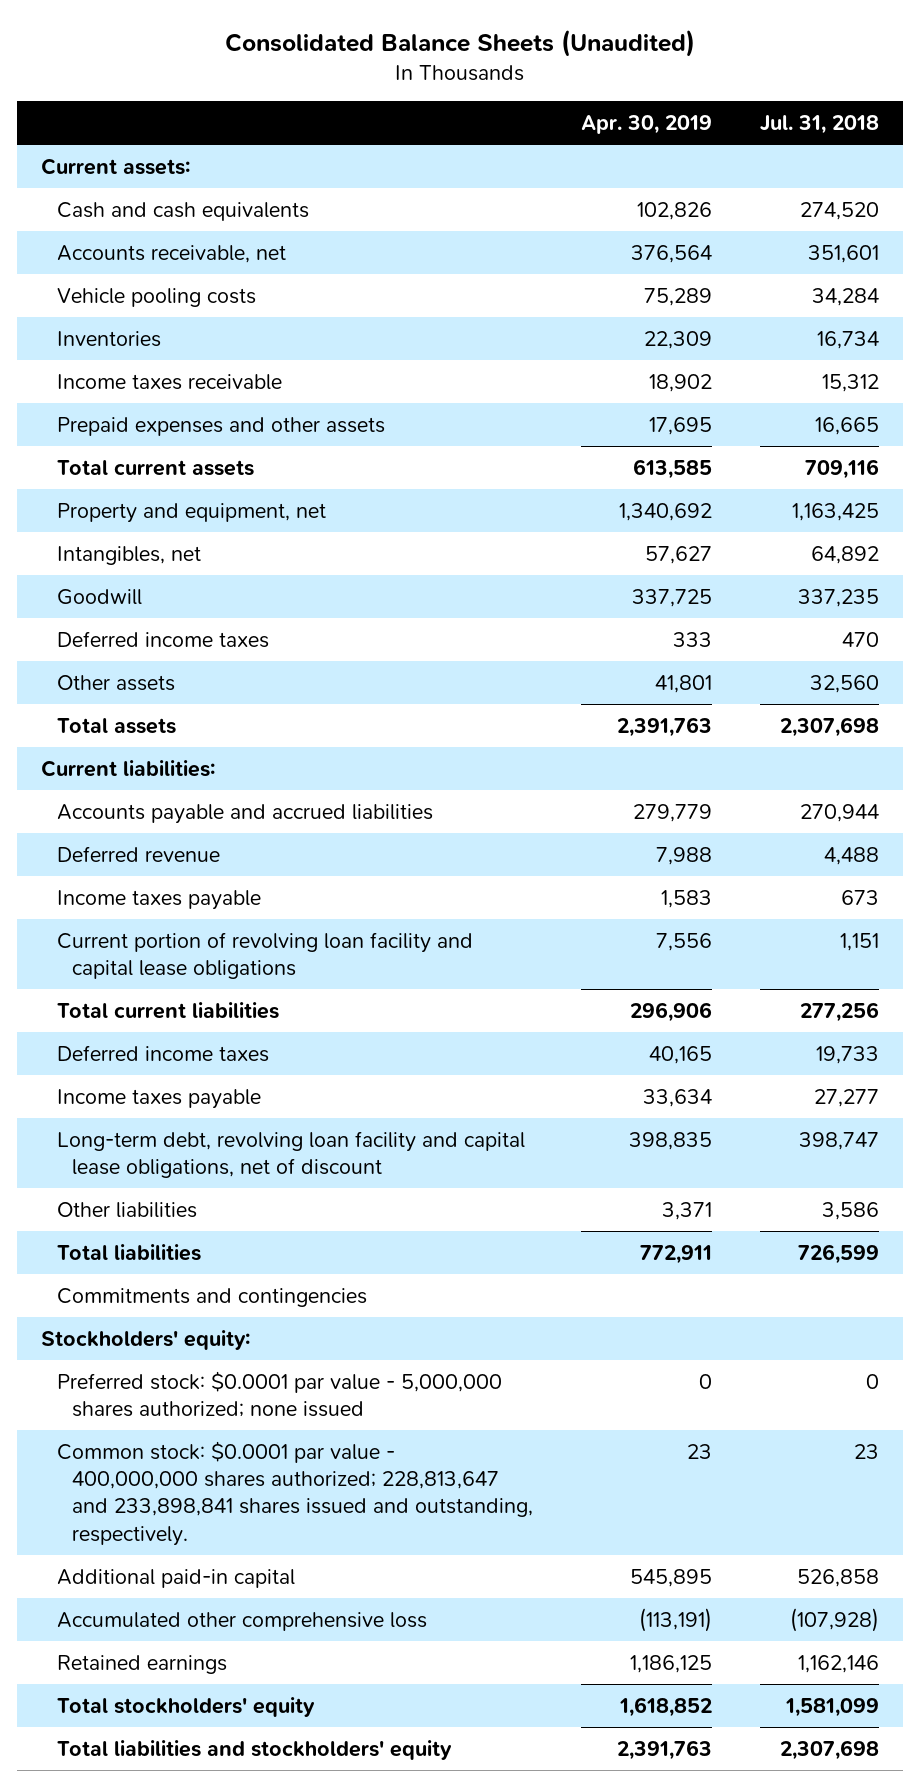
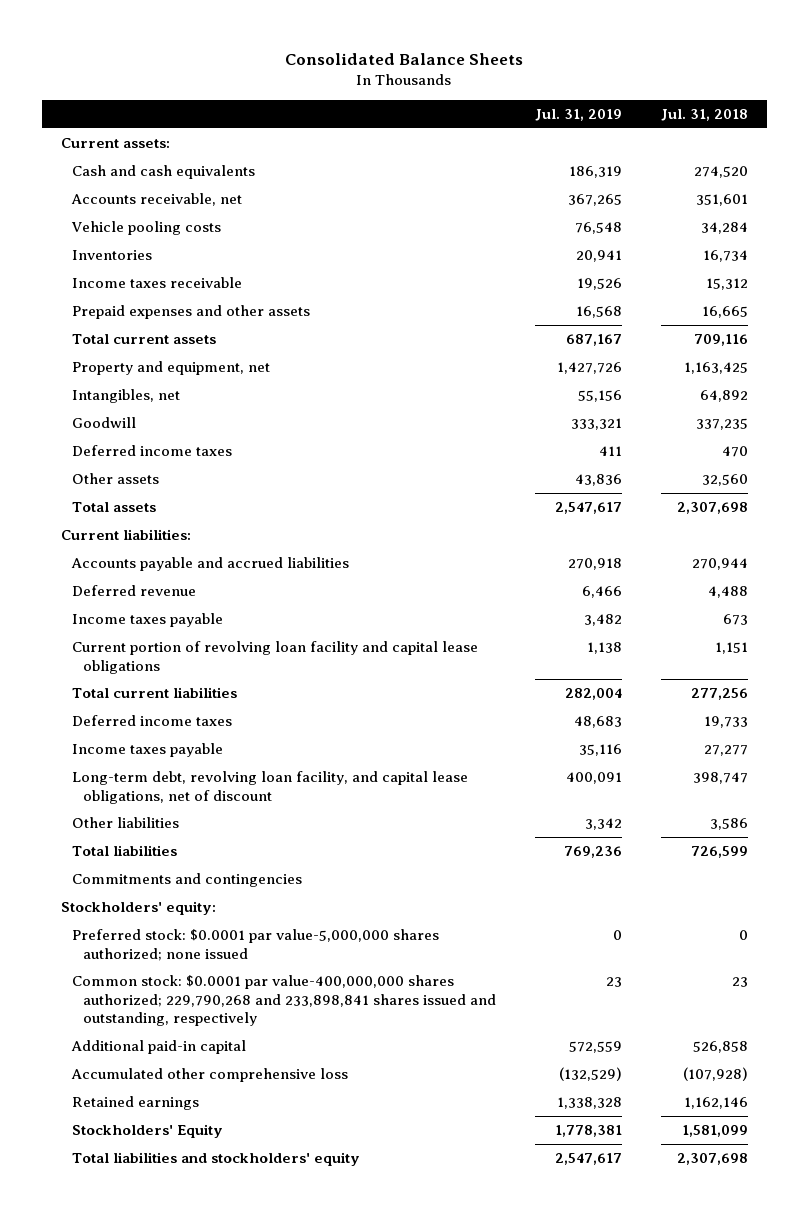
- Consolidated Balance Sheets (Unaudited)
+ Consolidated Balance Sheets
- | Apr. 30, 2019 | Jul. 31, 2018
+ | Jul. 31, 2019 | Jul. 31, 2018
- Long-term debt, revolving loan facility and capital lease obligations, net of discount | 398,835 | 398,747
+ Long-term debt, revolving loan facility, and capital lease obligations, net of discount | 400,091 | 398,747
- Preferred stock: $0.0001 par value - 5,000,000 shares authorized; none issued | 0 | 0
- Common stock: $0.0001 par value - 400,000,000 shares authorized; 228,813,647 and 233,898,841 shares issued and outstanding, respectively. | 23 | 23
+ Preferred stock: $0.0001 par value-5,000,000 shares authorized; none issued | 0 | 0
+ Common stock: $0.0001 par value-400,000,000 shares authorized; 229,790,268 and 233,898,841 shares issued and outstanding, respectively | 23 | 23
- Total stockholders' equity | 1,618,852 | 1,581,099
+ Stockholders' Equity | 1,778,381 | 1,581,099

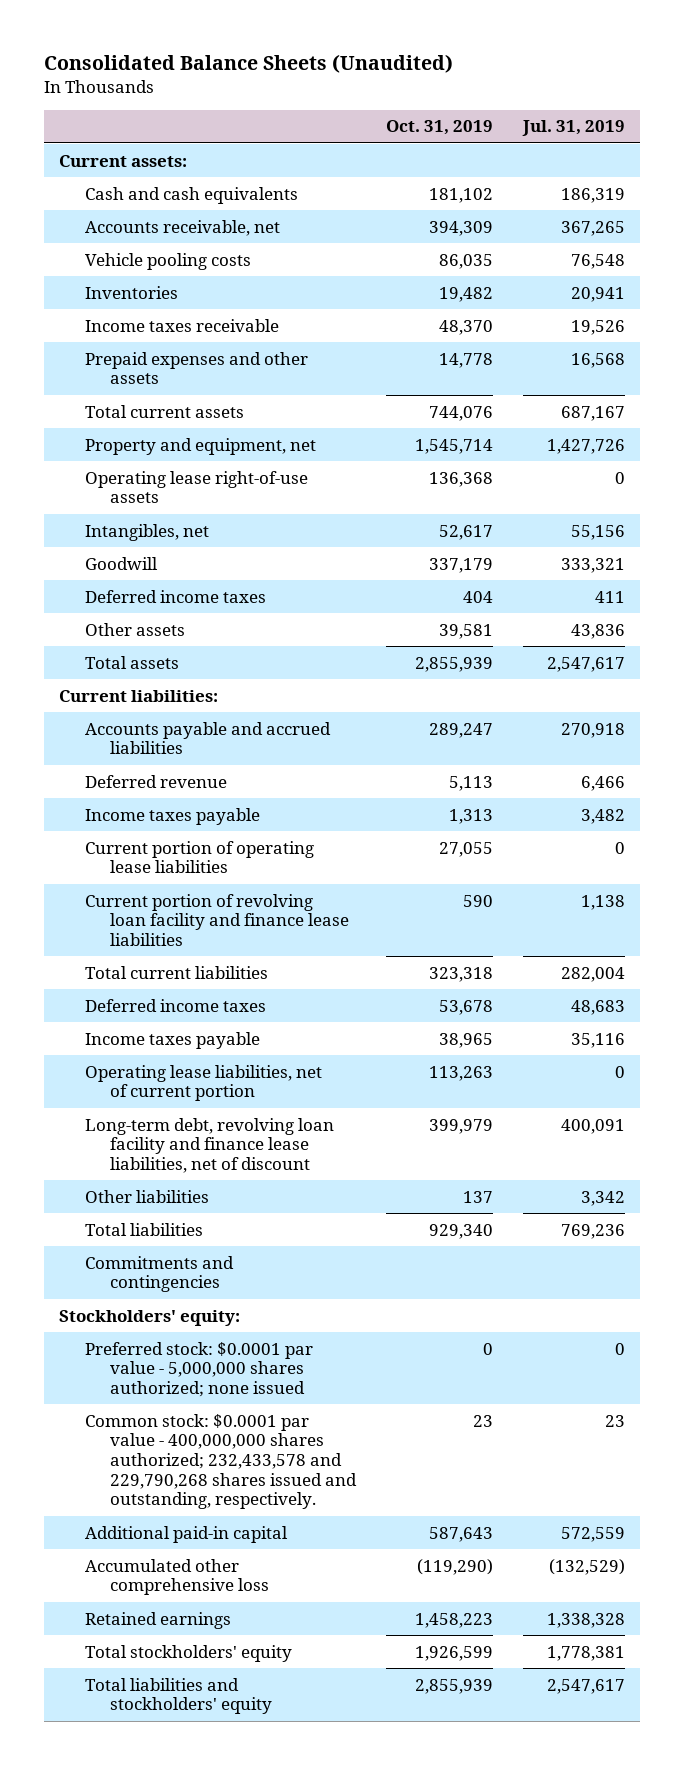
- Consolidated Balance Sheets
+ Consolidated Balance Sheets (Unaudited)
- | Jul. 31, 2019 | Jul. 31, 2018
+ | Oct. 31, 2019 | Jul. 31, 2019
+ Operating lease right-of-use assets | 136,368 | 0
- Current portion of revolving loan facility and capital lease obligations | 1,138 | 1,151
+ Current portion of operating lease liabilities | 27,055 | 0
+ Current portion of revolving loan facility and finance lease liabilities | 590 | 1,138
- Long-term debt, revolving loan facility, and capital lease obligations, net of discount | 400,091 | 398,747
+ Operating lease liabilities, net of current portion | 113,263 | 0
+ Long-term debt, revolving loan facility and finance lease liabilities, net of discount | 399,979 | 400,091
- Preferred stock: $0.0001 par value-5,000,000 shares authorized; none issued | 0 | 0
- Common stock: $0.0001 par value-400,000,000 shares authorized; 229,790,268 and 233,898,841 shares issued and outstanding, respectively | 23 | 23
+ Preferred stock: $0.0001 par value - 5,000,000 shares authorized; none issued | 0 | 0
+ Common stock: $0.0001 par value - 400,000,000 shares authorized; 232,433,578 and 229,790,268 shares issued and outstanding, respectively. | 23 | 23
- Stockholders' Equity | 1,778,381 | 1,581,099
+ Total stockholders' equity | 1,926,599 | 1,778,381

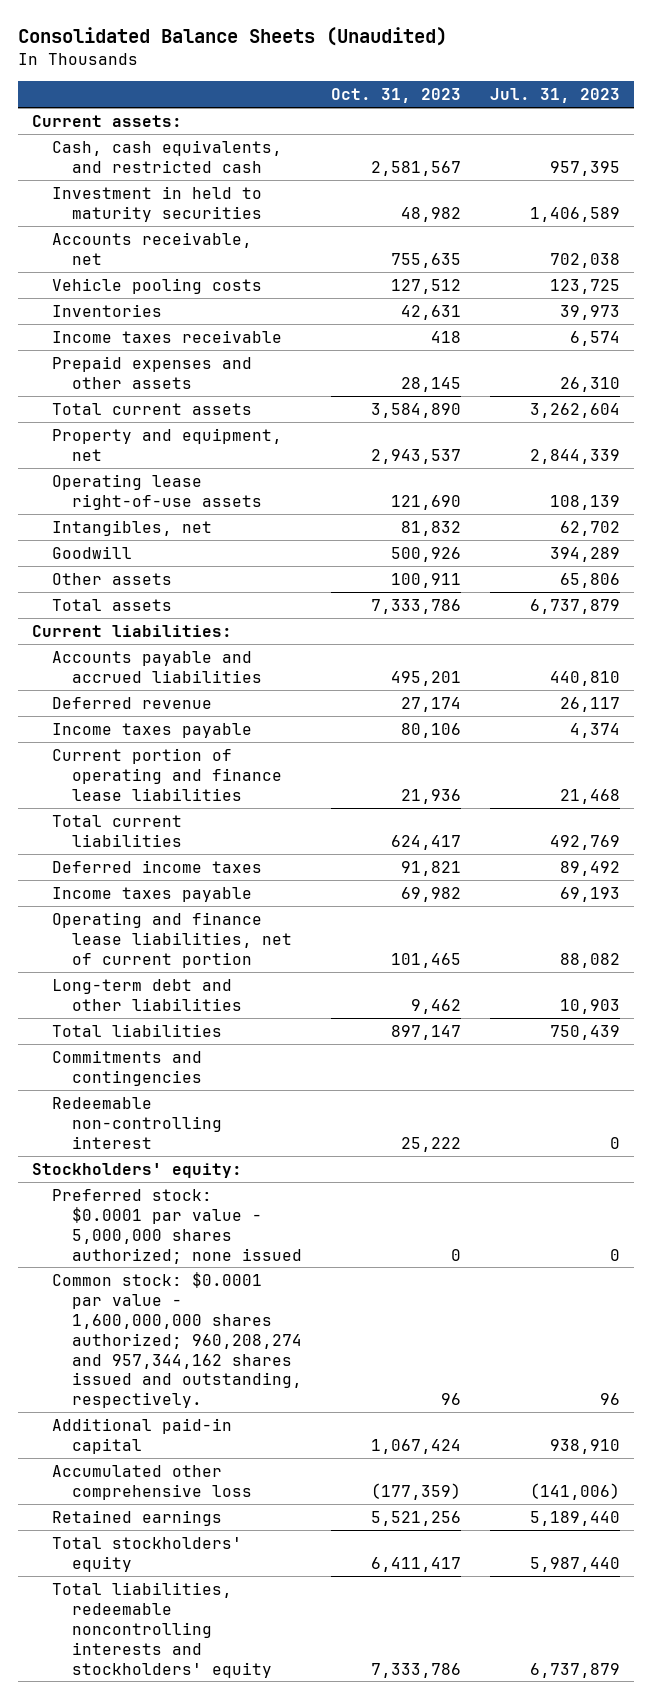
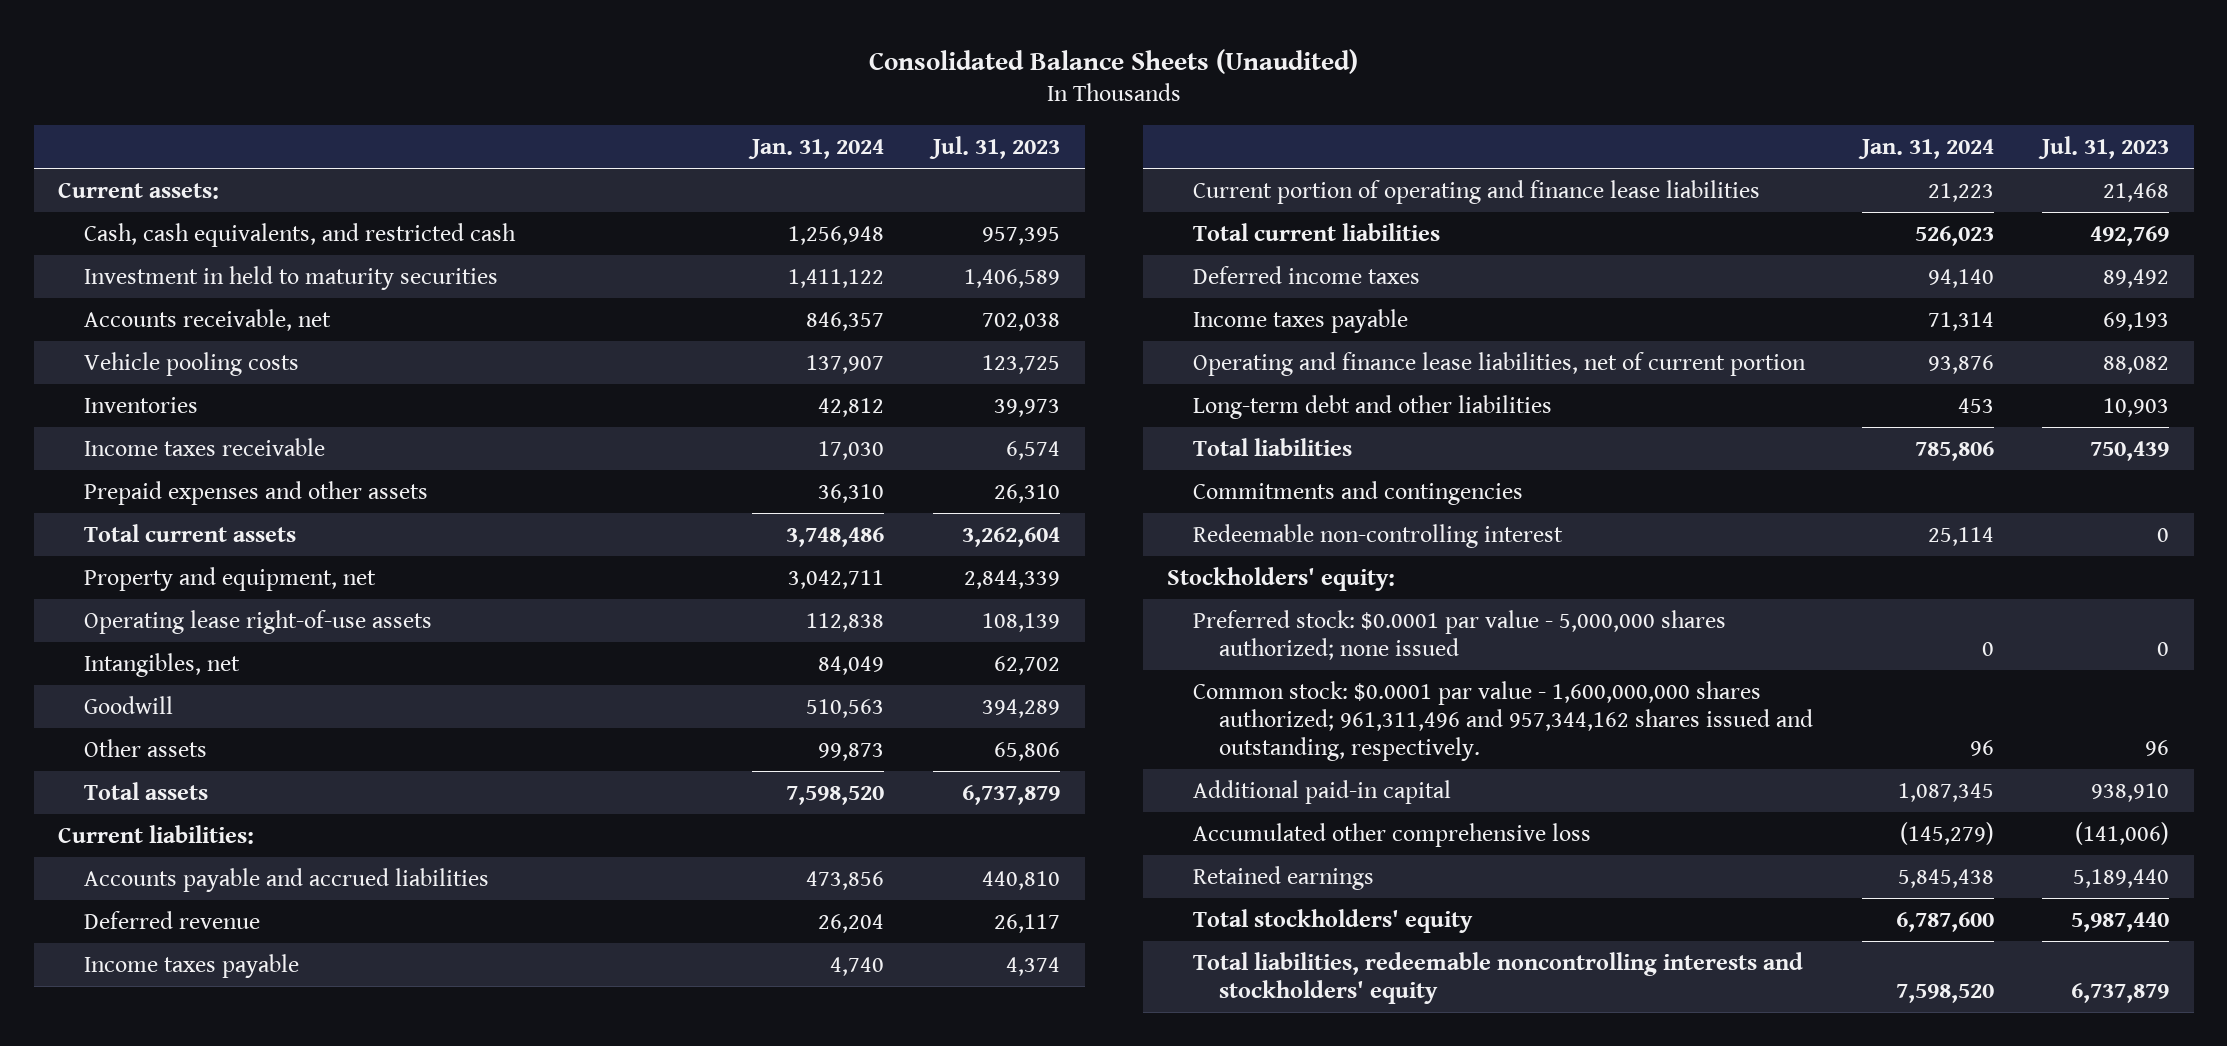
- | Oct. 31, 2023 | Jul. 31, 2023
+ | Jan. 31, 2024 | Jul. 31, 2023
- Common stock: $0.0001 par value - 1,600,000,000 shares authorized; 960,208,274 and 957,344,162 shares issued and outstanding, respectively. | 96 | 96
+ Common stock: $0.0001 par value - 1,600,000,000 shares authorized; 961,311,496 and 957,344,162 shares issued and outstanding, respectively. | 96 | 96

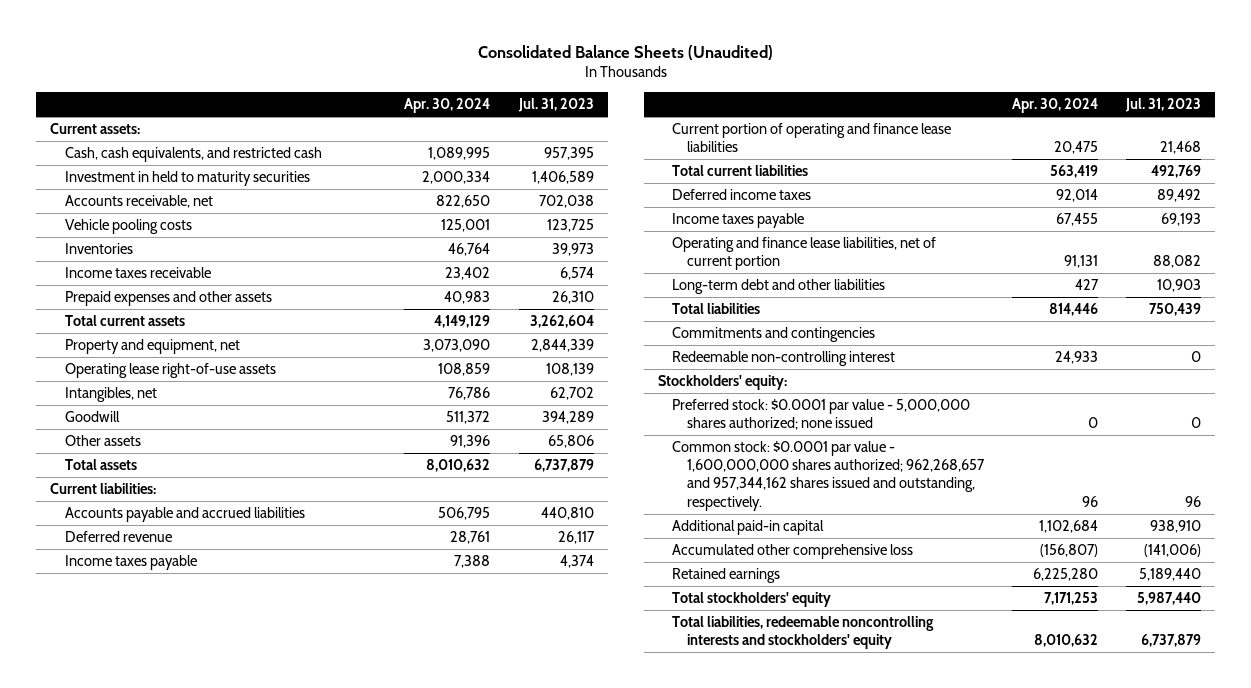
- | Jan. 31, 2024 | Jul. 31, 2023
+ | Apr. 30, 2024 | Jul. 31, 2023
- Common stock: $0.0001 par value - 1,600,000,000 shares authorized; 961,311,496 and 957,344,162 shares issued and outstanding, respectively. | 96 | 96
+ Common stock: $0.0001 par value - 1,600,000,000 shares authorized; 962,268,657 and 957,344,162 shares issued and outstanding, respectively. | 96 | 96

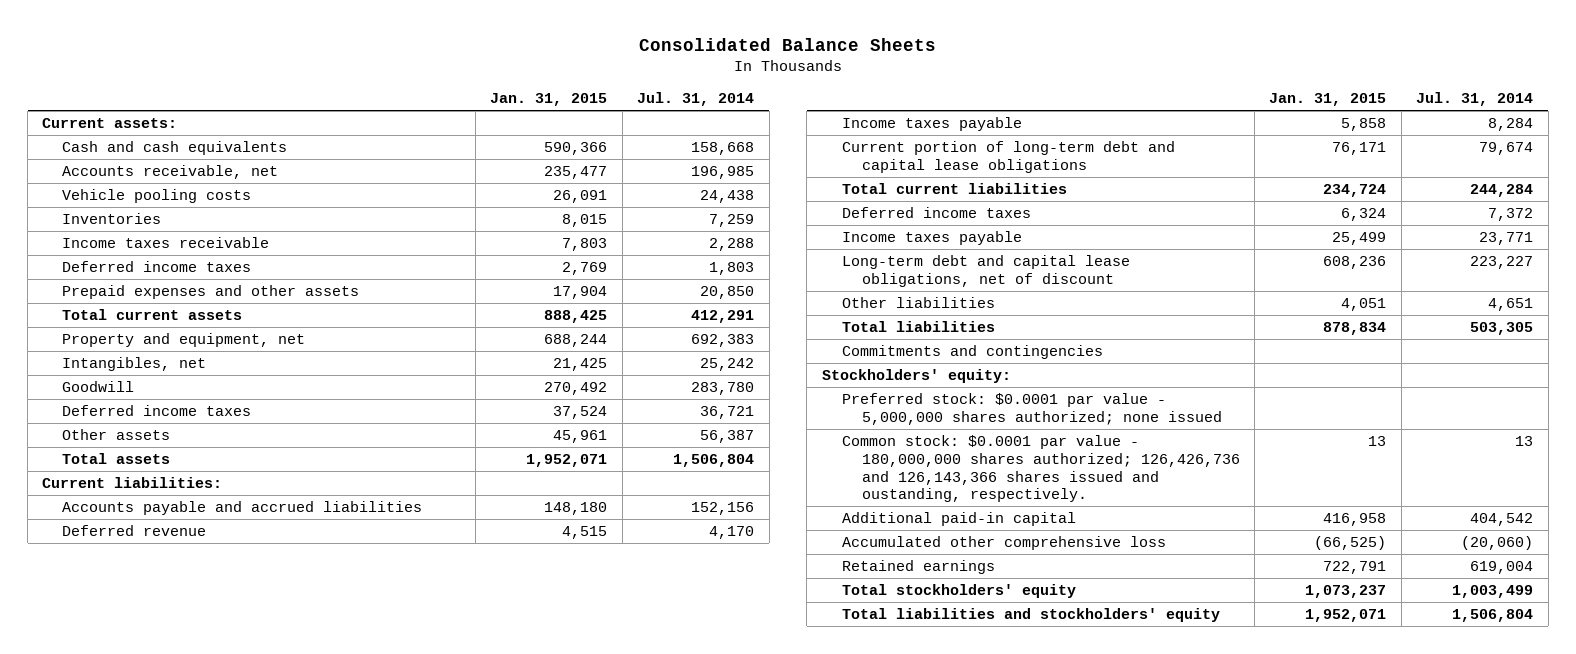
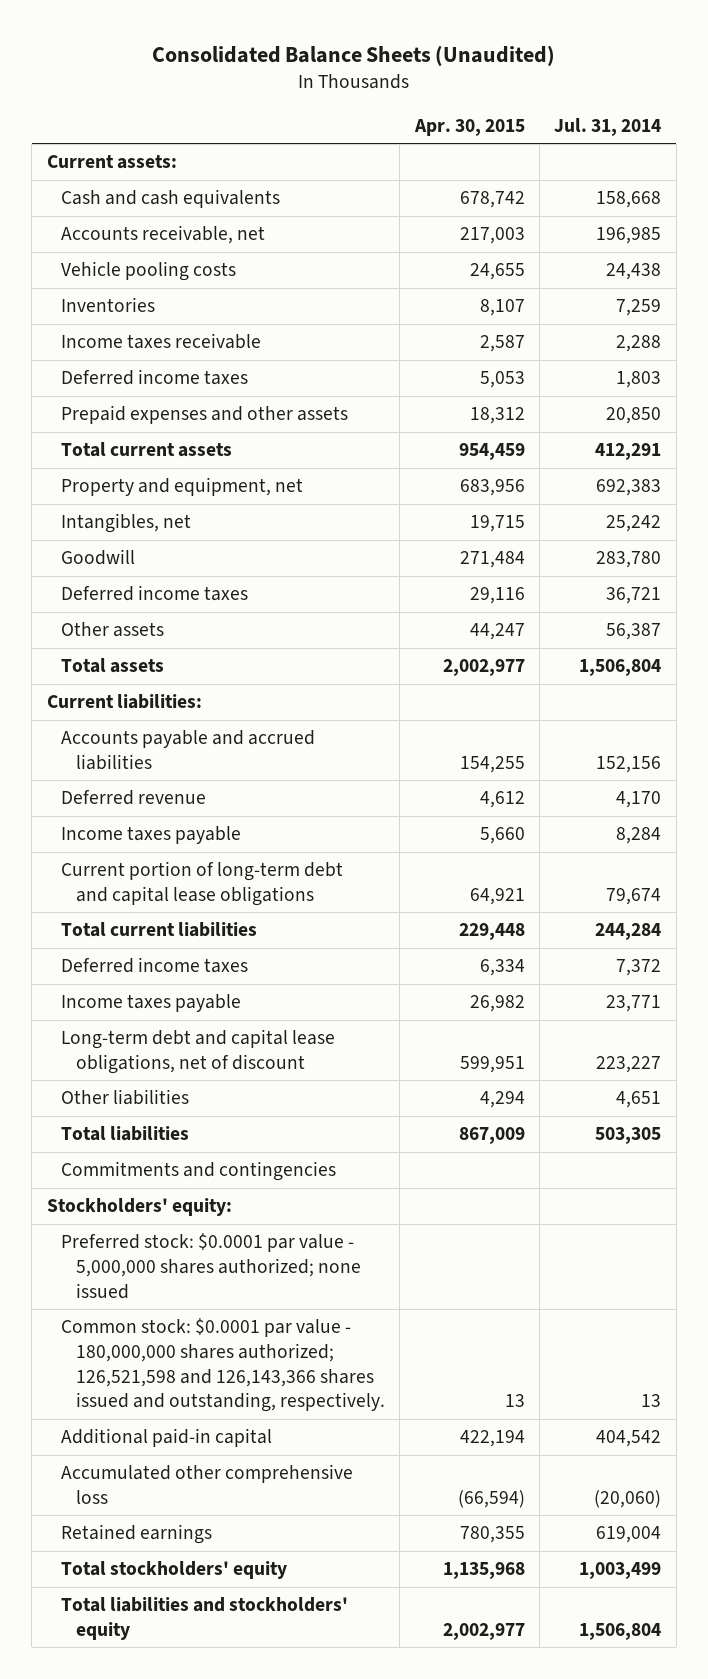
- Consolidated Balance Sheets
+ Consolidated Balance Sheets (Unaudited)
- | Jan. 31, 2015 | Jul. 31, 2014
+ | Apr. 30, 2015 | Jul. 31, 2014
- Common stock: $0.0001 par value - 180,000,000 shares authorized; 126,426,736 and 126,143,366 shares issued and oustanding, respectively. | 13 | 13
+ Common stock: $0.0001 par value - 180,000,000 shares authorized; 126,521,598 and 126,143,366 shares issued and outstanding, respectively. | 13 | 13

